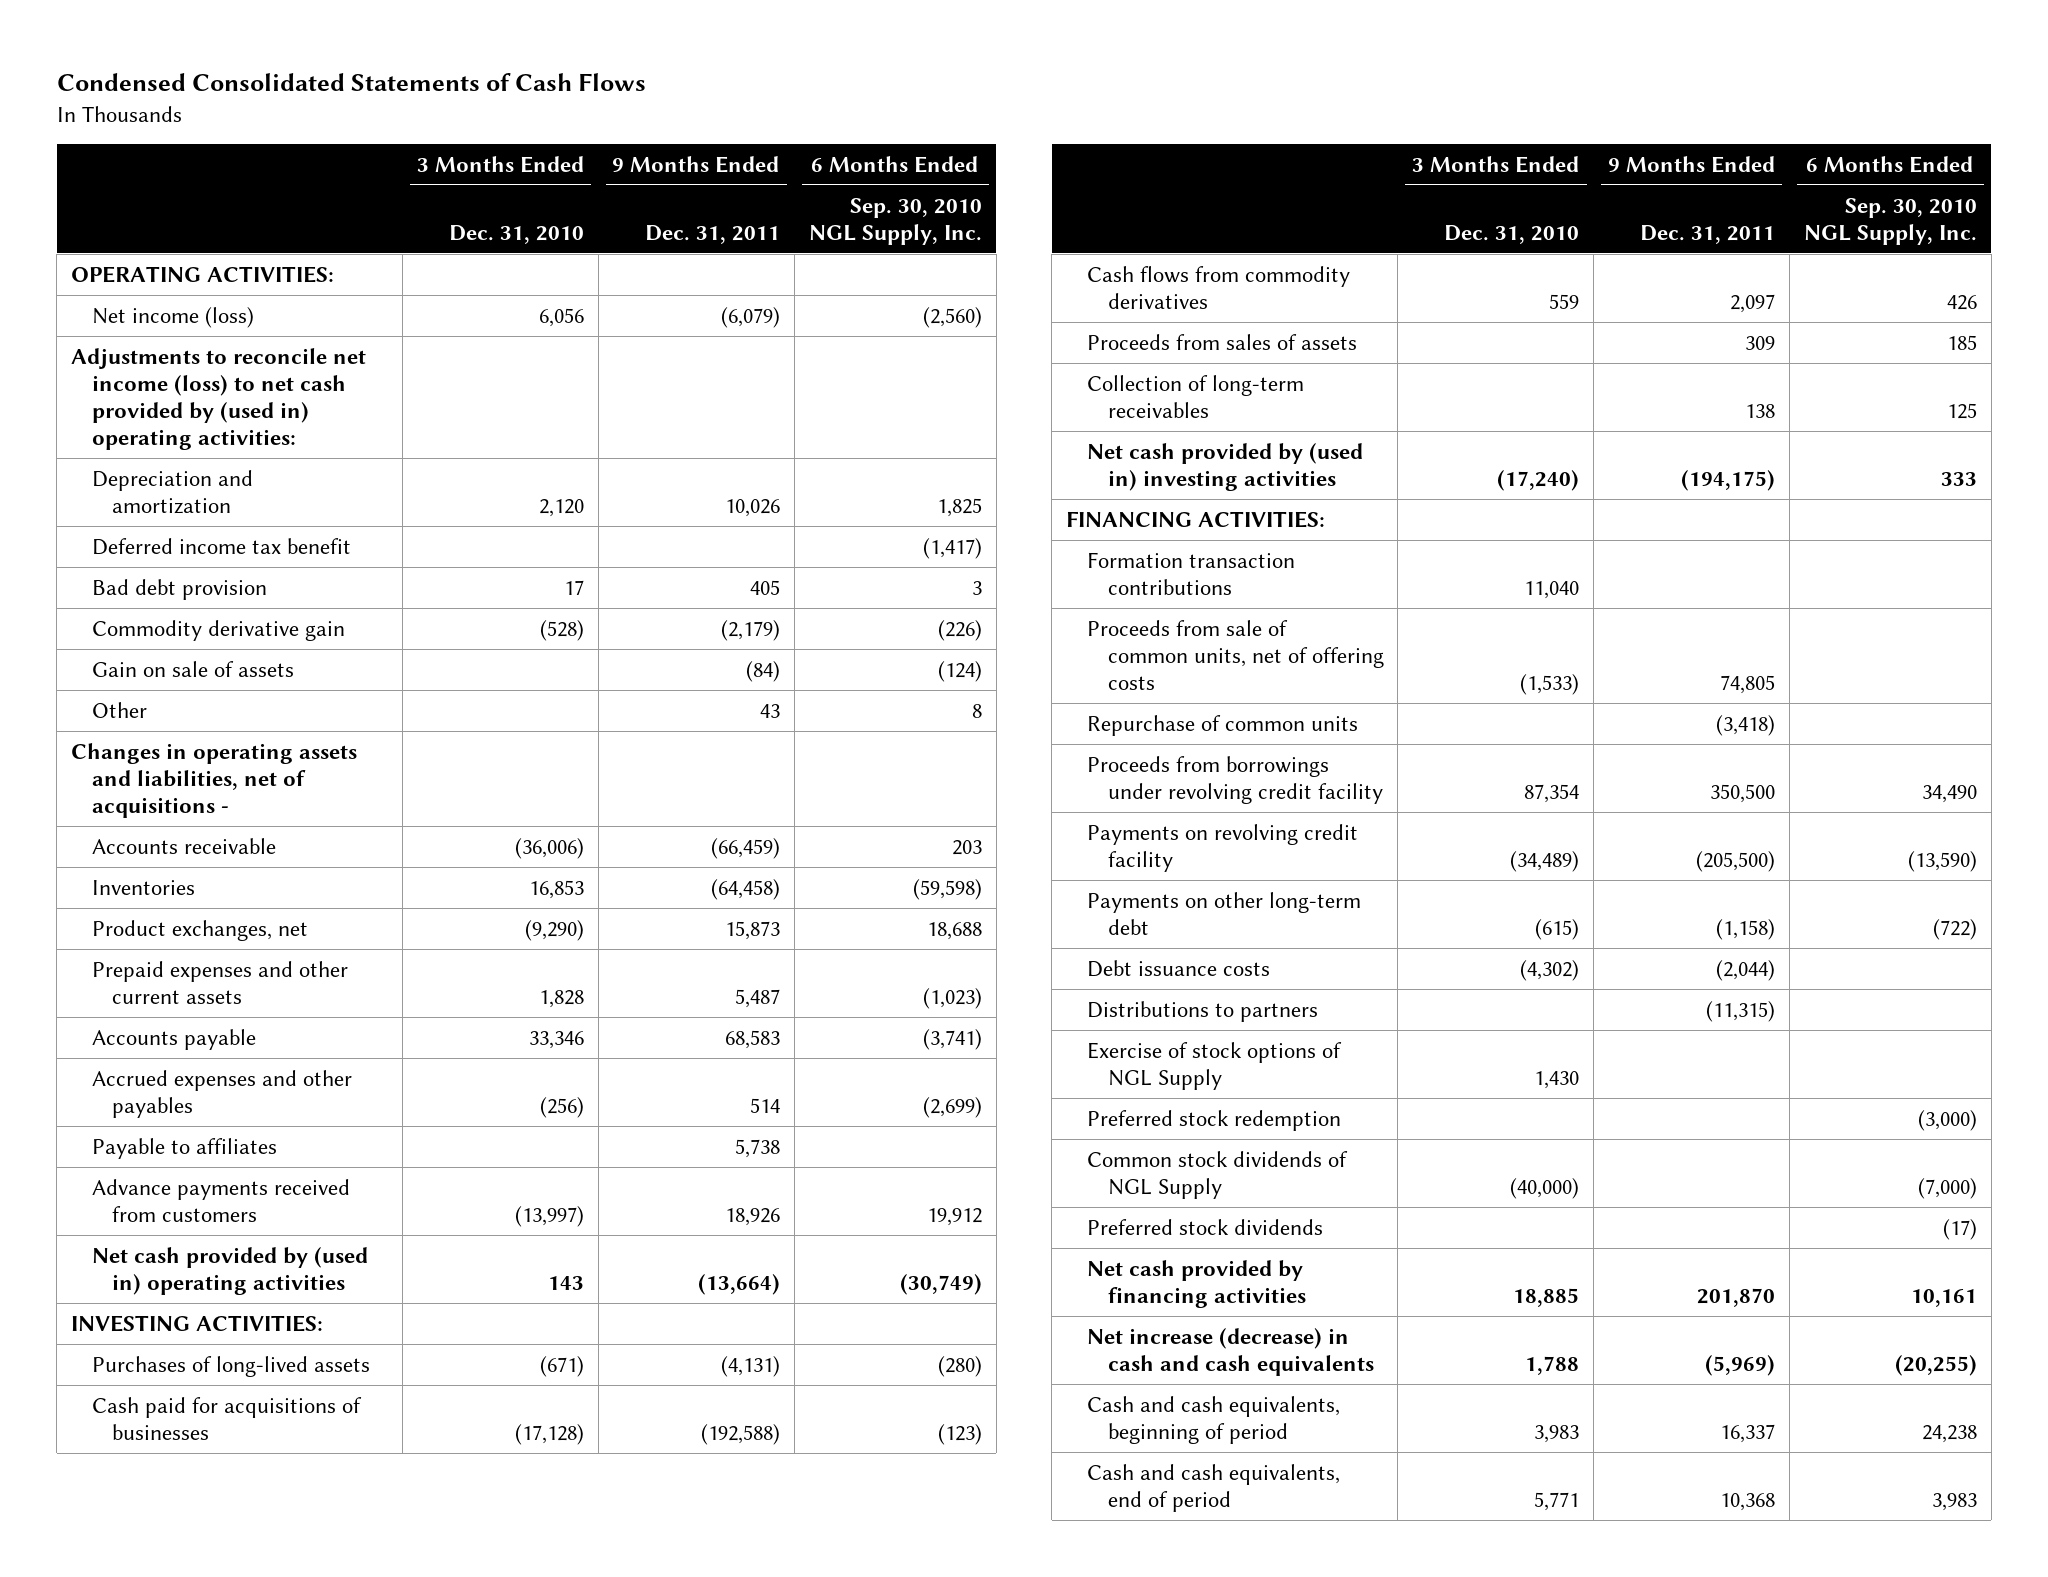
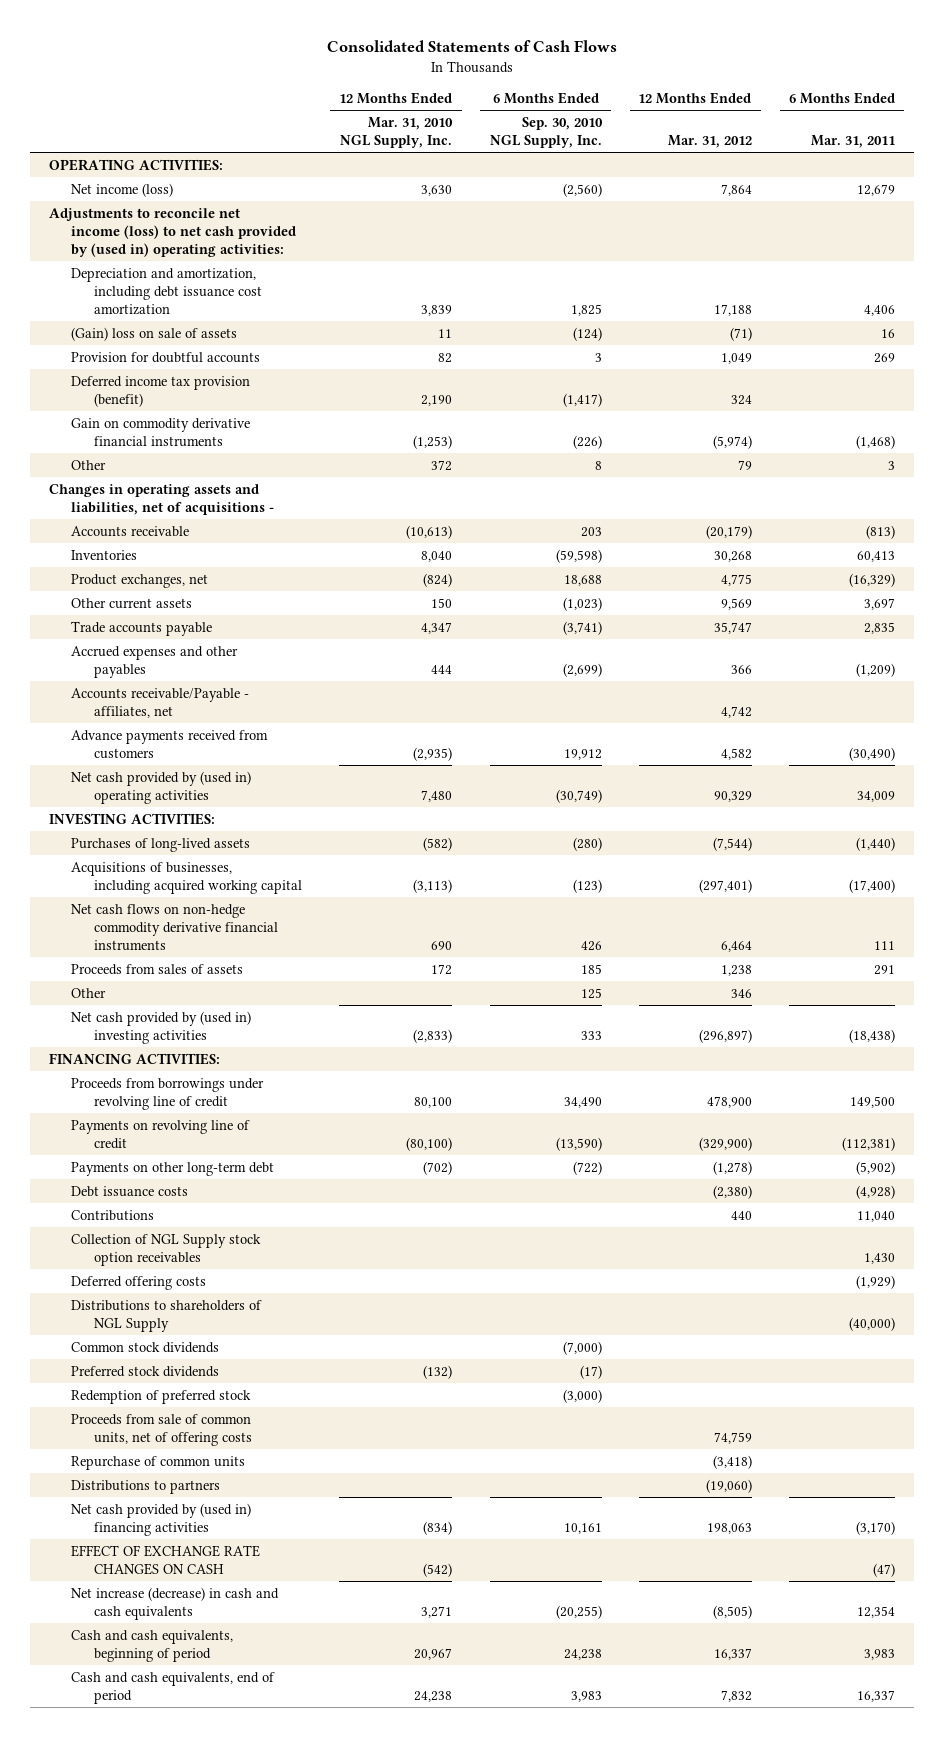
- Condensed Consolidated Statements of Cash Flows
+ Consolidated Statements of Cash Flows
- | 3 Months Ended Dec. 31, 2010 | 9 Months Ended Dec. 31, 2011 | 6 Months Ended Sep. 30, 2010 NGL Supply, Inc.
+ | 12 Months Ended Mar. 31, 2010 NGL Supply, Inc. | 6 Months Ended Sep. 30, 2010 NGL Supply, Inc. | 12 Months Ended Mar. 31, 2012 | 6 Months Ended Mar. 31, 2011
- Depreciation and amortization | 2,120 | 10,026 | 1,825
- Deferred income tax benefit | | | (1,417)
- Bad debt provision | 17 | 405 | 3
- Commodity derivative gain | (528) | (2,179) | (226)
- Gain on sale of assets | | (84) | (124)
+ Depreciation and amortization, including debt issuance cost amortization | 3,839 | 1,825 | 17,188 | 4,406
+ (Gain) loss on sale of assets | 11 | (124) | (71) | 16
+ Provision for doubtful accounts | 82 | 3 | 1,049 | 269
+ Deferred income tax provision (benefit) | 2,190 | (1,417) | 324 |
+ Gain on commodity derivative financial instruments | (1,253) | (226) | (5,974) | (1,468)
- Prepaid expenses and other current assets | 1,828 | 5,487 | (1,023)
- Accounts payable | 33,346 | 68,583 | (3,741)
+ Other current assets | 150 | (1,023) | 9,569 | 3,697
+ Trade accounts payable | 4,347 | (3,741) | 35,747 | 2,835
- Payable to affiliates | | 5,738 |
+ Accounts receivable/Payable - affiliates, net | | | 4,742 |
- Cash paid for acquisitions of businesses | (17,128) | (192,588) | (123)
- Cash flows from commodity derivatives | 559 | 2,097 | 426
+ Acquisitions of businesses, including acquired working capital | (3,113) | (123) | (297,401) | (17,400)
+ Net cash flows on non-hedge commodity derivative financial instruments | 690 | 426 | 6,464 | 111
- Collection of long-term receivables | | 138 | 125
+ Other | | 125 | 346 |
- Formation transaction contributions | 11,040 | |
- Proceeds from borrowings under revolving credit facility | 87,354 | 350,500 | 34,490
- Payments on revolving credit facility | (34,489) | (205,500) | (13,590)
+ Proceeds from borrowings under revolving line of credit | 80,100 | 34,490 | 478,900 | 149,500
+ Payments on revolving line of credit | (80,100) | (13,590) | (329,900) | (112,381)
- Exercise of stock options of NGL Supply | 1,430 | |
- Preferred stock redemption | | | (3,000)
- Common stock dividends of NGL Supply | (40,000) | | (7,000)
+ Contributions | | | 440 | 11,040
+ Collection of NGL Supply stock option receivables | | | | 1,430
+ Deferred offering costs | | | | (1,929)
+ Distributions to shareholders of NGL Supply | | | | (40,000)
+ Common stock dividends | | (7,000) | |
- Net cash provided by financing activities | 18,885 | 201,870 | 10,161
+ Redemption of preferred stock | | (3,000) | |
moved down: Proceeds from sale of common units, net of offering costs | | | 74,759 |
moved down: Repurchase of common units | | | (3,418) |
moved down: Distributions to partners | | | (19,060) |
+ Net cash provided by (used in) financing activities | (834) | 10,161 | 198,063 | (3,170)
+ EFFECT OF EXCHANGE RATE CHANGES ON CASH | (542) | | | (47)

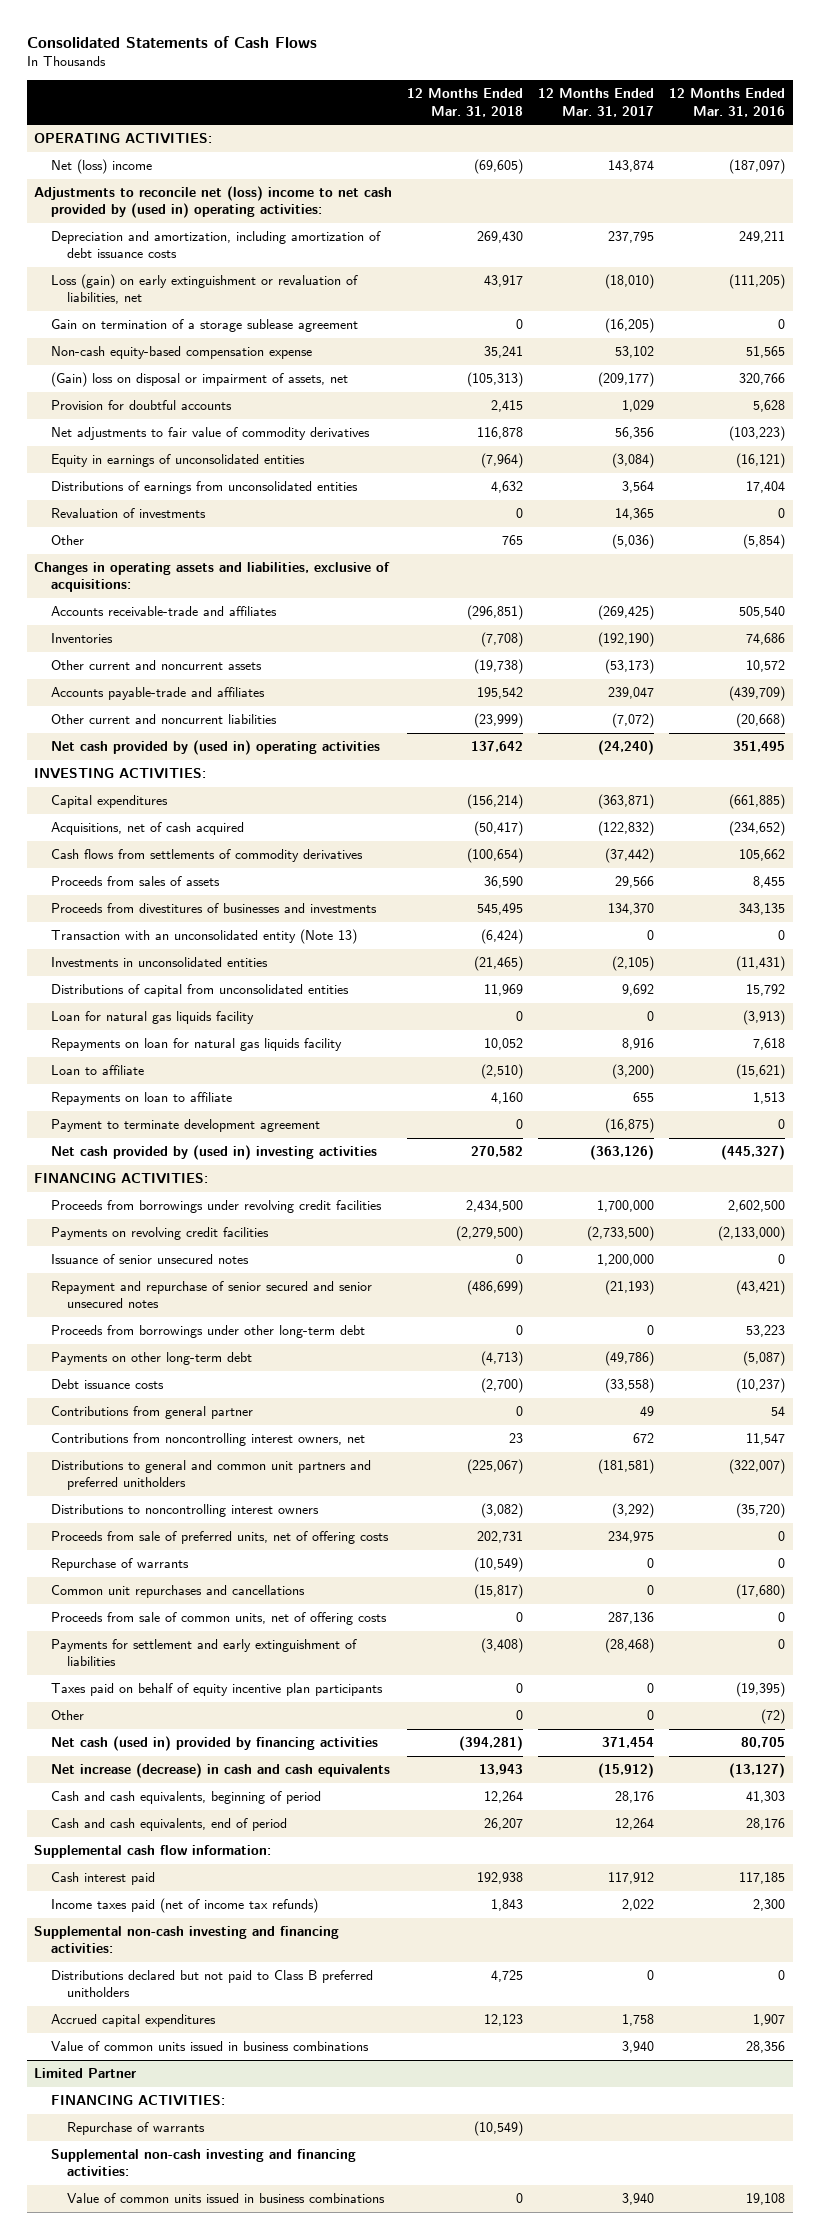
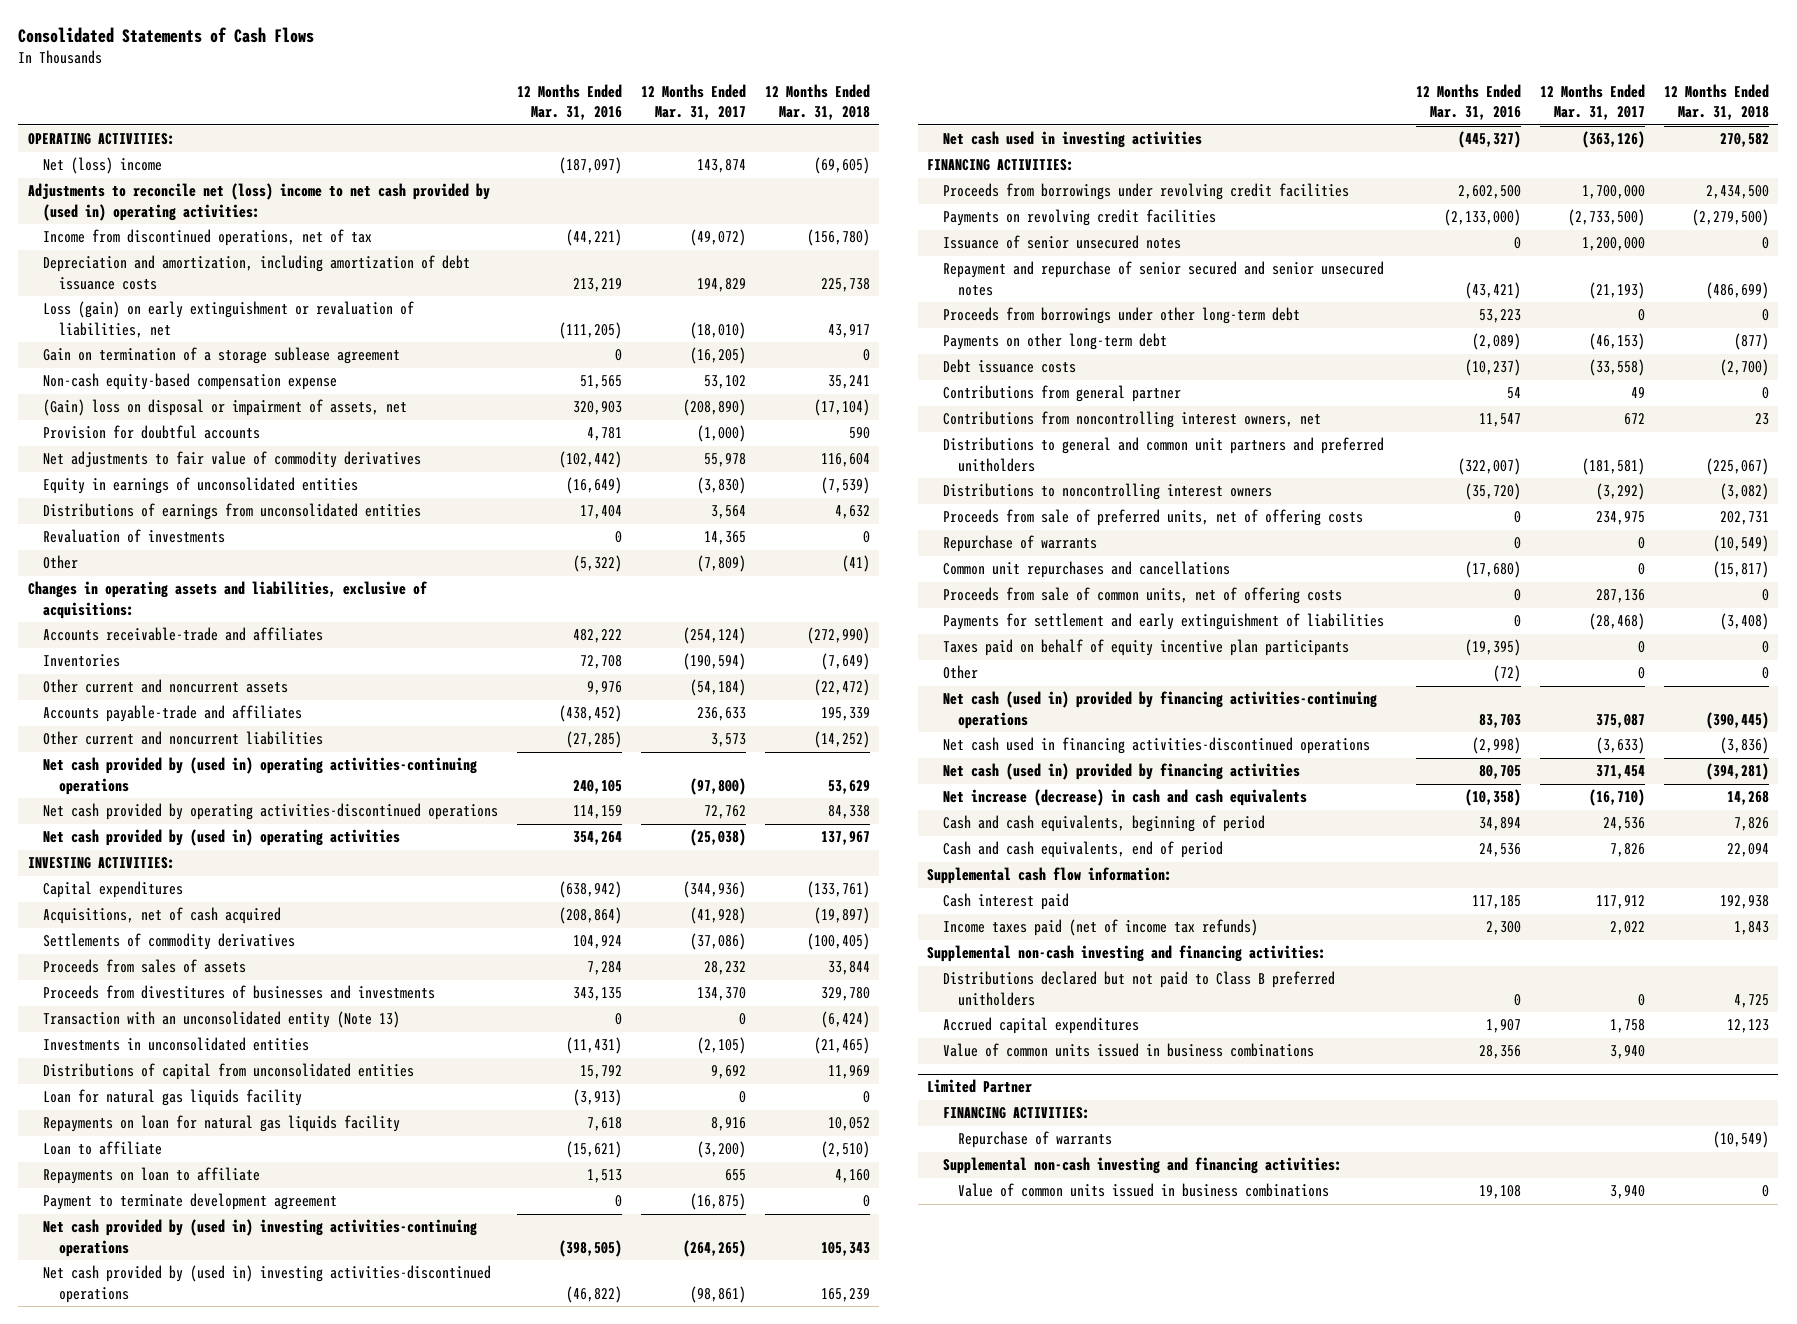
- | 12 Months Ended Mar. 31, 2018 | 12 Months Ended Mar. 31, 2017 | 12 Months Ended Mar. 31, 2016
+ | 12 Months Ended Mar. 31, 2016 | 12 Months Ended Mar. 31, 2017 | 12 Months Ended Mar. 31, 2018
- Depreciation and amortization, including amortization of debt issuance costs | 269,430 | 237,795 | 249,211
+ Income from discontinued operations, net of tax | (44,221) | (49,072) | (156,780)
+ Depreciation and amortization, including amortization of debt issuance costs | 213,219 | 194,829 | 225,738
- (Gain) loss on disposal or impairment of assets, net | (105,313) | (209,177) | 320,766
- Provision for doubtful accounts | 2,415 | 1,029 | 5,628
- Net adjustments to fair value of commodity derivatives | 116,878 | 56,356 | (103,223)
- Equity in earnings of unconsolidated entities | (7,964) | (3,084) | (16,121)
+ (Gain) loss on disposal or impairment of assets, net | 320,903 | (208,890) | (17,104)
+ Provision for doubtful accounts | 4,781 | (1,000) | 590
+ Net adjustments to fair value of commodity derivatives | (102,442) | 55,978 | 116,604
+ Equity in earnings of unconsolidated entities | (16,649) | (3,830) | (7,539)
- Other | 765 | (5,036) | (5,854)
+ Other | (5,322) | (7,809) | (41)
- Accounts receivable-trade and affiliates | (296,851) | (269,425) | 505,540
- Inventories | (7,708) | (192,190) | 74,686
- Other current and noncurrent assets | (19,738) | (53,173) | 10,572
- Accounts payable-trade and affiliates | 195,542 | 239,047 | (439,709)
- Other current and noncurrent liabilities | (23,999) | (7,072) | (20,668)
- Net cash provided by (used in) operating activities | 137,642 | (24,240) | 351,495
+ Accounts receivable-trade and affiliates | 482,222 | (254,124) | (272,990)
+ Inventories | 72,708 | (190,594) | (7,649)
+ Other current and noncurrent assets | 9,976 | (54,184) | (22,472)
+ Accounts payable-trade and affiliates | (438,452) | 236,633 | 195,339
+ Other current and noncurrent liabilities | (27,285) | 3,573 | (14,252)
+ Net cash provided by (used in) operating activities-continuing operations | 240,105 | (97,800) | 53,629
+ Net cash provided by operating activities-discontinued operations | 114,159 | 72,762 | 84,338
+ Net cash provided by (used in) operating activities | 354,264 | (25,038) | 137,967
- Capital expenditures | (156,214) | (363,871) | (661,885)
- Acquisitions, net of cash acquired | (50,417) | (122,832) | (234,652)
- Cash flows from settlements of commodity derivatives | (100,654) | (37,442) | 105,662
- Proceeds from sales of assets | 36,590 | 29,566 | 8,455
- Proceeds from divestitures of businesses and investments | 545,495 | 134,370 | 343,135
+ Capital expenditures | (638,942) | (344,936) | (133,761)
+ Acquisitions, net of cash acquired | (208,864) | (41,928) | (19,897)
+ Settlements of commodity derivatives | 104,924 | (37,086) | (100,405)
+ Proceeds from sales of assets | 7,284 | 28,232 | 33,844
+ Proceeds from divestitures of businesses and investments | 343,135 | 134,370 | 329,780
- Net cash provided by (used in) investing activities | 270,582 | (363,126) | (445,327)
+ Net cash provided by (used in) investing activities-continuing operations | (398,505) | (264,265) | 105,343
+ Net cash provided by (used in) investing activities-discontinued operations | (46,822) | (98,861) | 165,239
+ Net cash used in investing activities | (445,327) | (363,126) | 270,582
- Payments on other long-term debt | (4,713) | (49,786) | (5,087)
+ Payments on other long-term debt | (2,089) | (46,153) | (877)
+ Net cash (used in) provided by financing activities-continuing operations | 83,703 | 375,087 | (390,445)
+ Net cash used in financing activities-discontinued operations | (2,998) | (3,633) | (3,836)
- Net increase (decrease) in cash and cash equivalents | 13,943 | (15,912) | (13,127)
- Cash and cash equivalents, beginning of period | 12,264 | 28,176 | 41,303
- Cash and cash equivalents, end of period | 26,207 | 12,264 | 28,176
+ Net increase (decrease) in cash and cash equivalents | (10,358) | (16,710) | 14,268
+ Cash and cash equivalents, beginning of period | 34,894 | 24,536 | 7,826
+ Cash and cash equivalents, end of period | 24,536 | 7,826 | 22,094

